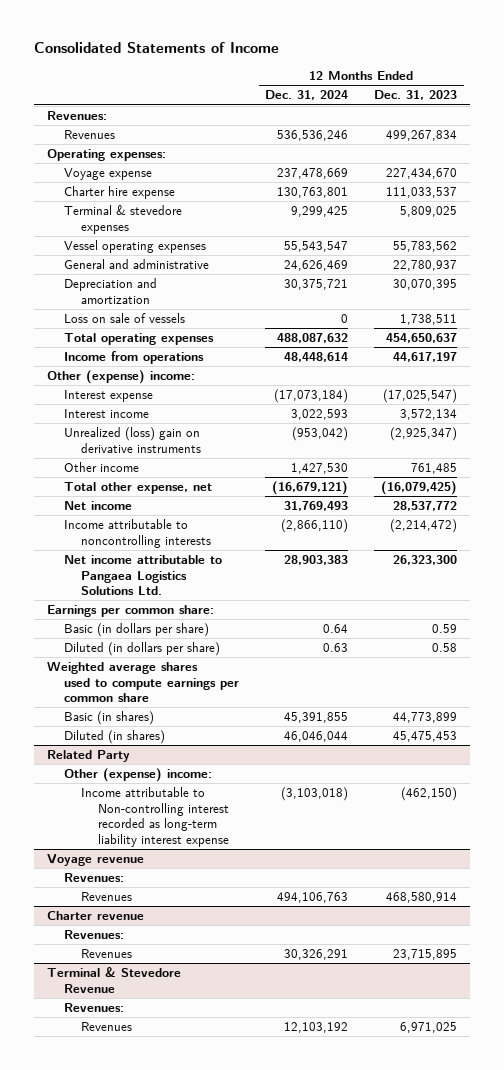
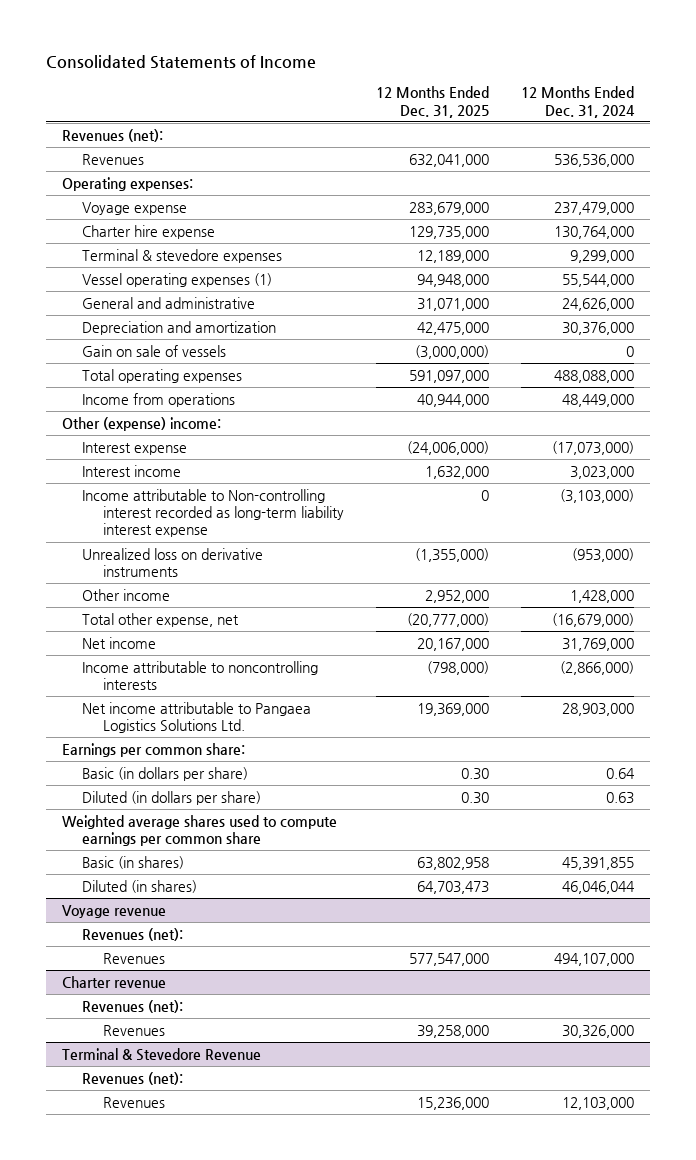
- | 12 Months Ended Dec. 31, 2024 | 12 Months Ended Dec. 31, 2023
+ | 12 Months Ended Dec. 31, 2025 | 12 Months Ended Dec. 31, 2024
- Revenues:
- Revenues | 536,536,246 | 499,267,834
+ Revenues (net):
+ Revenues | 632,041,000 | 536,536,000
- Voyage expense | 237,478,669 | 227,434,670
- Charter hire expense | 130,763,801 | 111,033,537
- Terminal & stevedore expenses | 9,299,425 | 5,809,025
- Vessel operating expenses | 55,543,547 | 55,783,562
- General and administrative | 24,626,469 | 22,780,937
- Depreciation and amortization | 30,375,721 | 30,070,395
- Loss on sale of vessels | 0 | 1,738,511
- Total operating expenses | 488,087,632 | 454,650,637
- Income from operations | 48,448,614 | 44,617,197
+ Voyage expense | 283,679,000 | 237,479,000
+ Charter hire expense | 129,735,000 | 130,764,000
+ Terminal & stevedore expenses | 12,189,000 | 9,299,000
+ Vessel operating expenses (1) | 94,948,000 | 55,544,000
+ General and administrative | 31,071,000 | 24,626,000
+ Depreciation and amortization | 42,475,000 | 30,376,000
+ Gain on sale of vessels | (3,000,000) | 0
+ Total operating expenses | 591,097,000 | 488,088,000
+ Income from operations | 40,944,000 | 48,449,000
- Interest expense | (17,073,184) | (17,025,547)
- Interest income | 3,022,593 | 3,572,134
- Unrealized (loss) gain on derivative instruments | (953,042) | (2,925,347)
- Other income | 1,427,530 | 761,485
- Total other expense, net | (16,679,121) | (16,079,425)
- Net income | 31,769,493 | 28,537,772
- Income attributable to noncontrolling interests | (2,866,110) | (2,214,472)
- Net income attributable to Pangaea Logistics Solutions Ltd. | 28,903,383 | 26,323,300
+ Interest expense | (24,006,000) | (17,073,000)
+ Interest income | 1,632,000 | 3,023,000
+ Income attributable to Non-controlling interest recorded as long-term liability interest expense | 0 | (3,103,000)
+ Unrealized loss on derivative instruments | (1,355,000) | (953,000)
+ Other income | 2,952,000 | 1,428,000
+ Total other expense, net | (20,777,000) | (16,679,000)
+ Net income | 20,167,000 | 31,769,000
+ Income attributable to noncontrolling interests | (798,000) | (2,866,000)
+ Net income attributable to Pangaea Logistics Solutions Ltd. | 19,369,000 | 28,903,000
- Related Party
- Other (expense) income:
- Income attributable to Non-controlling interest recorded as long-term liability interest expense | (3,103,018) | (462,150)
@ Voyage revenue
- Revenues:
- Revenues | 494,106,763 | 468,580,914
+ Revenues (net):
+ Revenues | 577,547,000 | 494,107,000
@ Charter revenue
- Revenues:
- Revenues | 30,326,291 | 23,715,895
+ Revenues (net):
+ Revenues | 39,258,000 | 30,326,000
@ Terminal & Stevedore Revenue
- Revenues:
- Revenues | 12,103,192 | 6,971,025
+ Revenues (net):
+ Revenues | 15,236,000 | 12,103,000

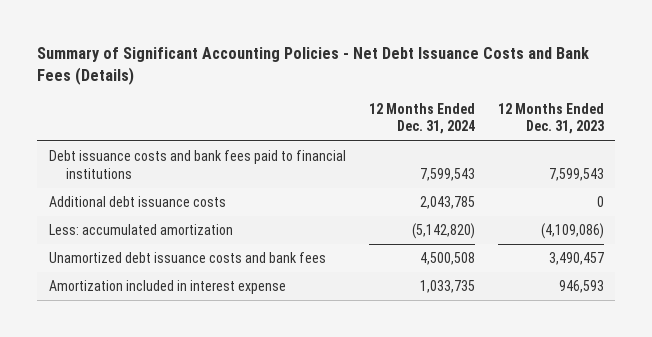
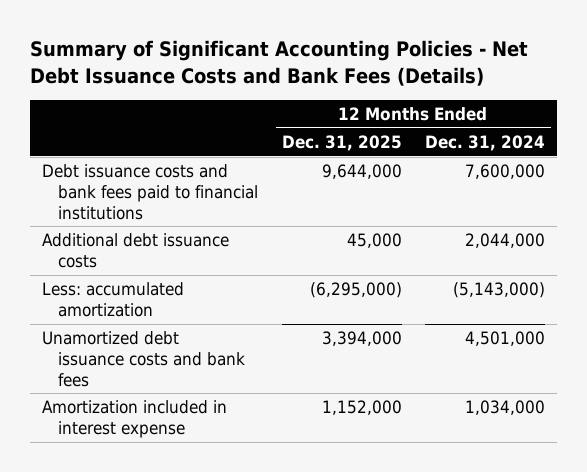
- | 12 Months Ended Dec. 31, 2024 | 12 Months Ended Dec. 31, 2023
+ | 12 Months Ended Dec. 31, 2025 | 12 Months Ended Dec. 31, 2024
- Debt issuance costs and bank fees paid to financial institutions | 7,599,543 | 7,599,543
- Additional debt issuance costs | 2,043,785 | 0
- Less: accumulated amortization | (5,142,820) | (4,109,086)
- Unamortized debt issuance costs and bank fees | 4,500,508 | 3,490,457
- Amortization included in interest expense | 1,033,735 | 946,593
+ Debt issuance costs and bank fees paid to financial institutions | 9,644,000 | 7,600,000
+ Additional debt issuance costs | 45,000 | 2,044,000
+ Less: accumulated amortization | (6,295,000) | (5,143,000)
+ Unamortized debt issuance costs and bank fees | 3,394,000 | 4,501,000
+ Amortization included in interest expense | 1,152,000 | 1,034,000

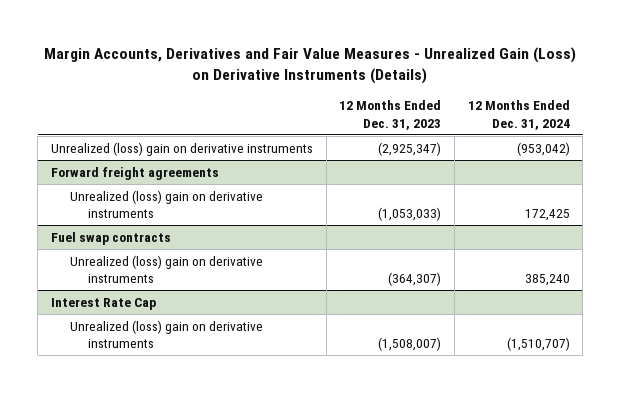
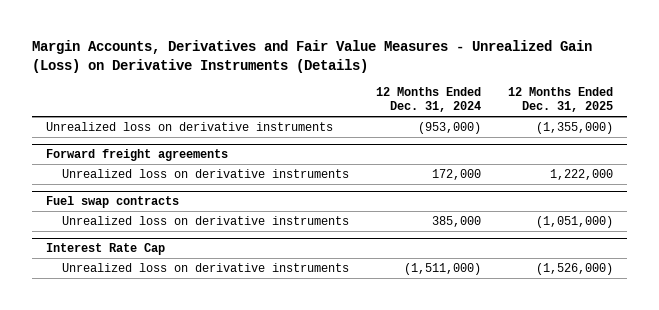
- | 12 Months Ended Dec. 31, 2023 | 12 Months Ended Dec. 31, 2024
+ | 12 Months Ended Dec. 31, 2024 | 12 Months Ended Dec. 31, 2025
- Unrealized (loss) gain on derivative instruments | (2,925,347) | (953,042)
+ Unrealized loss on derivative instruments | (953,000) | (1,355,000)
@ Forward freight agreements
- Unrealized (loss) gain on derivative instruments | (1,053,033) | 172,425
+ Unrealized loss on derivative instruments | 172,000 | 1,222,000
@ Fuel swap contracts
- Unrealized (loss) gain on derivative instruments | (364,307) | 385,240
+ Unrealized loss on derivative instruments | 385,000 | (1,051,000)
@ Interest Rate Cap
- Unrealized (loss) gain on derivative instruments | (1,508,007) | (1,510,707)
+ Unrealized loss on derivative instruments | (1,511,000) | (1,526,000)

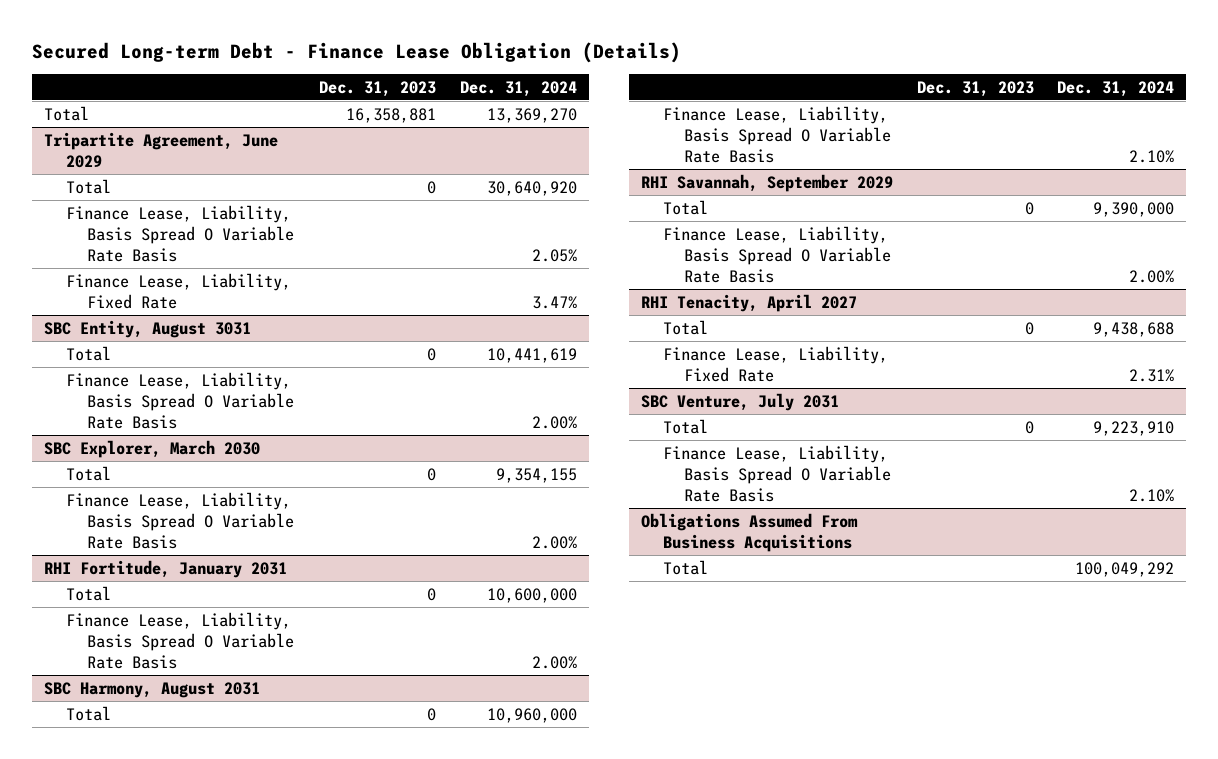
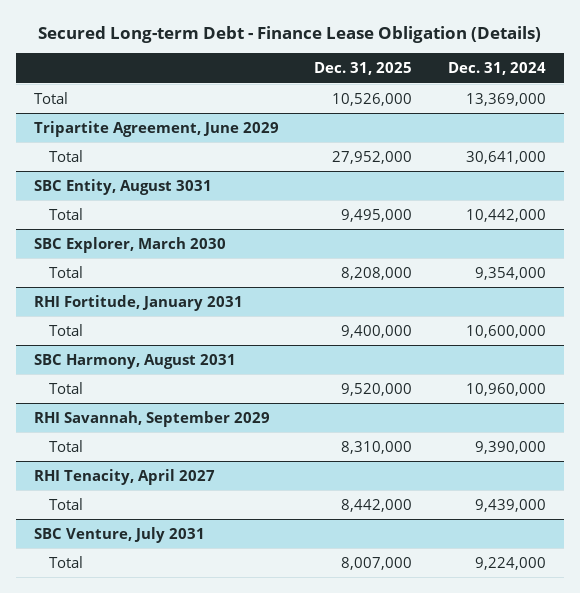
- | Dec. 31, 2023 | Dec. 31, 2024
+ | Dec. 31, 2025 | Dec. 31, 2024
- Total | 16,358,881 | 13,369,270
+ Total | 10,526,000 | 13,369,000
@ Tripartite Agreement, June 2029
- Total | 0 | 30,640,920
- Finance Lease, Liability, Basis Spread O Variable Rate Basis | | 2.05%
- Finance Lease, Liability, Fixed Rate | | 3.47%
+ Total | 27,952,000 | 30,641,000
@ SBC Entity, August 3031
- Total | 0 | 10,441,619
- Finance Lease, Liability, Basis Spread O Variable Rate Basis | | 2.00%
+ Total | 9,495,000 | 10,442,000
@ SBC Explorer, March 2030
- Total | 0 | 9,354,155
- Finance Lease, Liability, Basis Spread O Variable Rate Basis | | 2.00%
+ Total | 8,208,000 | 9,354,000
@ RHI Fortitude, January 2031
- Finance Lease, Liability, Basis Spread O Variable Rate Basis | | 2.00%
@ SBC Harmony, August 2031
- Finance Lease, Liability, Basis Spread O Variable Rate Basis | | 2.10%
@ RHI Savannah, September 2029
- Finance Lease, Liability, Basis Spread O Variable Rate Basis | | 2.00%
@ RHI Tenacity, April 2027
- Total | 0 | 9,438,688
- Finance Lease, Liability, Fixed Rate | | 2.31%
+ Total | 8,442,000 | 9,439,000
@ SBC Venture, July 2031
- Total | 0 | 9,223,910
- Finance Lease, Liability, Basis Spread O Variable Rate Basis | | 2.10%
- Obligations Assumed From Business Acquisitions
- Total | | 100,049,292
@ SBC Venture, July 2031
+ Total | 8,007,000 | 9,224,000

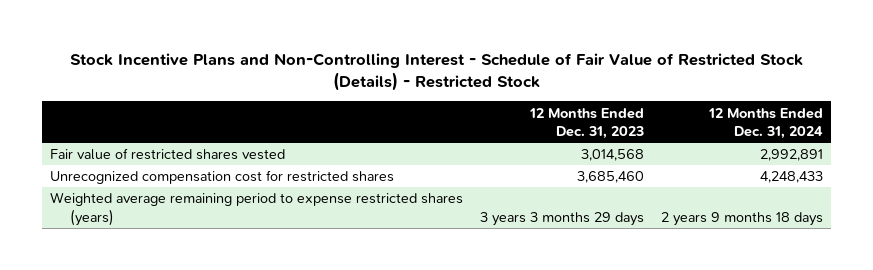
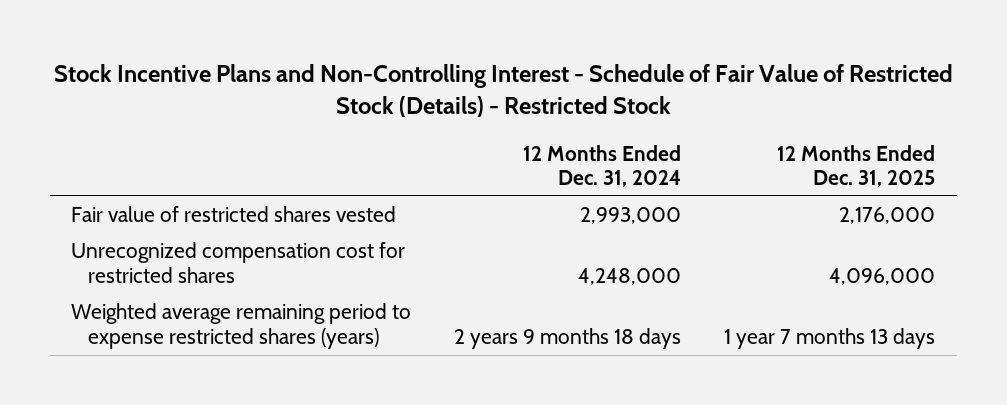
- | 12 Months Ended Dec. 31, 2023 | 12 Months Ended Dec. 31, 2024
+ | 12 Months Ended Dec. 31, 2024 | 12 Months Ended Dec. 31, 2025
- Fair value of restricted shares vested | 3,014,568 | 2,992,891
- Unrecognized compensation cost for restricted shares | 3,685,460 | 4,248,433
+ Fair value of restricted shares vested | 2,993,000 | 2,176,000
+ Unrecognized compensation cost for restricted shares | 4,248,000 | 4,096,000

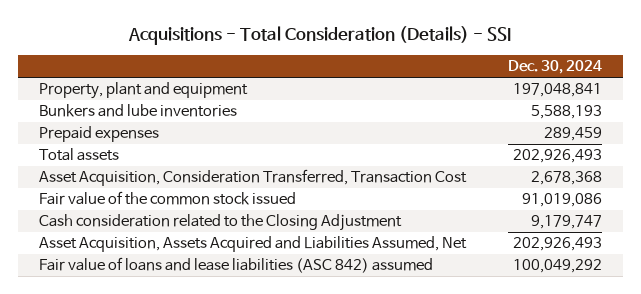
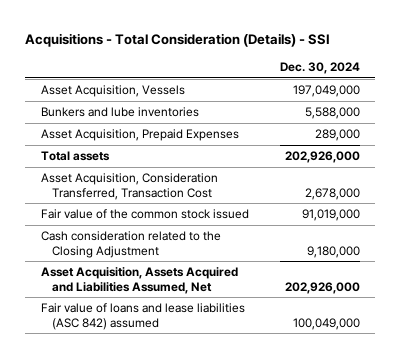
- Property, plant and equipment | 197,048,841
- Bunkers and lube inventories | 5,588,193
- Prepaid expenses | 289,459
- Total assets | 202,926,493
- Asset Acquisition, Consideration Transferred, Transaction Cost | 2,678,368
- Fair value of the common stock issued | 91,019,086
- Cash consideration related to the Closing Adjustment | 9,179,747
- Asset Acquisition, Assets Acquired and Liabilities Assumed, Net | 202,926,493
- Fair value of loans and lease liabilities (ASC 842) assumed | 100,049,292
+ Asset Acquisition, Vessels | 197,049,000
+ Bunkers and lube inventories | 5,588,000
+ Asset Acquisition, Prepaid Expenses | 289,000
+ Total assets | 202,926,000
+ Asset Acquisition, Consideration Transferred, Transaction Cost | 2,678,000
+ Fair value of the common stock issued | 91,019,000
+ Cash consideration related to the Closing Adjustment | 9,180,000
+ Asset Acquisition, Assets Acquired and Liabilities Assumed, Net | 202,926,000
+ Fair value of loans and lease liabilities (ASC 842) assumed | 100,049,000

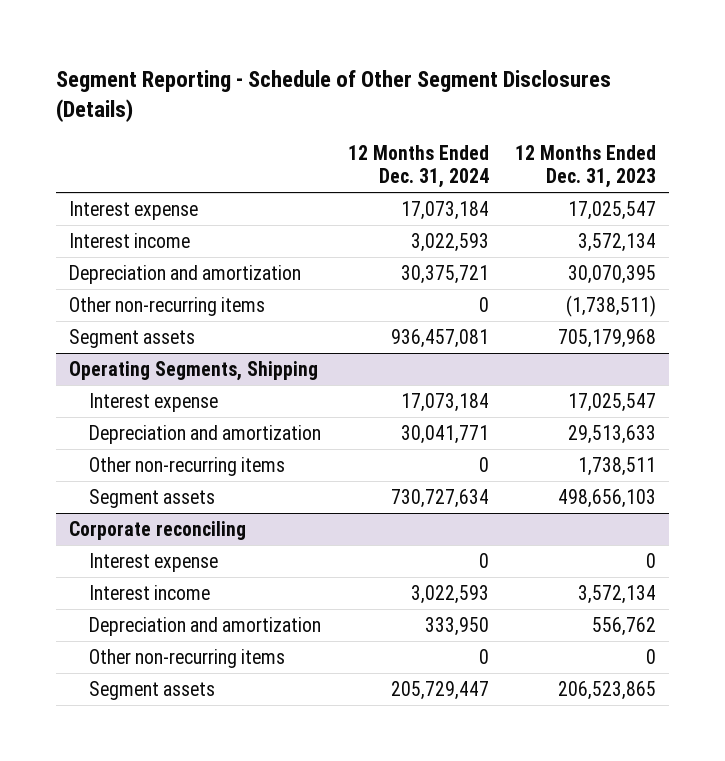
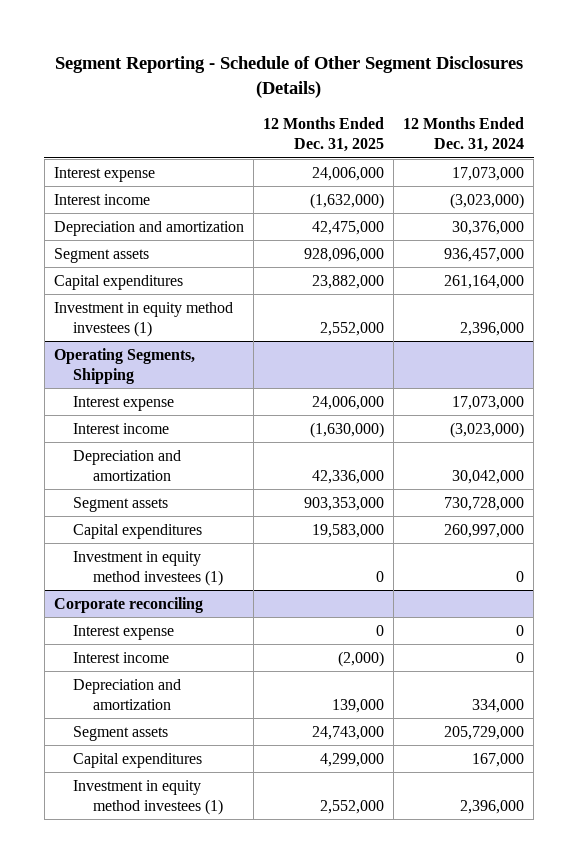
- | 12 Months Ended Dec. 31, 2024 | 12 Months Ended Dec. 31, 2023
+ | 12 Months Ended Dec. 31, 2025 | 12 Months Ended Dec. 31, 2024
- Interest expense | 17,073,184 | 17,025,547
- Interest income | 3,022,593 | 3,572,134
- Depreciation and amortization | 30,375,721 | 30,070,395
- Other non-recurring items | 0 | (1,738,511)
- Segment assets | 936,457,081 | 705,179,968
+ Interest expense | 24,006,000 | 17,073,000
+ Interest income | (1,632,000) | (3,023,000)
+ Depreciation and amortization | 42,475,000 | 30,376,000
+ Segment assets | 928,096,000 | 936,457,000
+ Capital expenditures | 23,882,000 | 261,164,000
+ Investment in equity method investees (1) | 2,552,000 | 2,396,000
@ Operating Segments, Shipping
- Interest expense | 17,073,184 | 17,025,547
- Depreciation and amortization | 30,041,771 | 29,513,633
- Other non-recurring items | 0 | 1,738,511
- Segment assets | 730,727,634 | 498,656,103
+ Interest expense | 24,006,000 | 17,073,000
+ Interest income | (1,630,000) | (3,023,000)
+ Depreciation and amortization | 42,336,000 | 30,042,000
+ Segment assets | 903,353,000 | 730,728,000
+ Capital expenditures | 19,583,000 | 260,997,000
+ Investment in equity method investees (1) | 0 | 0
@ Corporate reconciling
- Interest income | 3,022,593 | 3,572,134
- Depreciation and amortization | 333,950 | 556,762
- Other non-recurring items | 0 | 0
- Segment assets | 205,729,447 | 206,523,865
+ Interest income | (2,000) | 0
+ Depreciation and amortization | 139,000 | 334,000
+ Segment assets | 24,743,000 | 205,729,000
+ Capital expenditures | 4,299,000 | 167,000
+ Investment in equity method investees (1) | 2,552,000 | 2,396,000

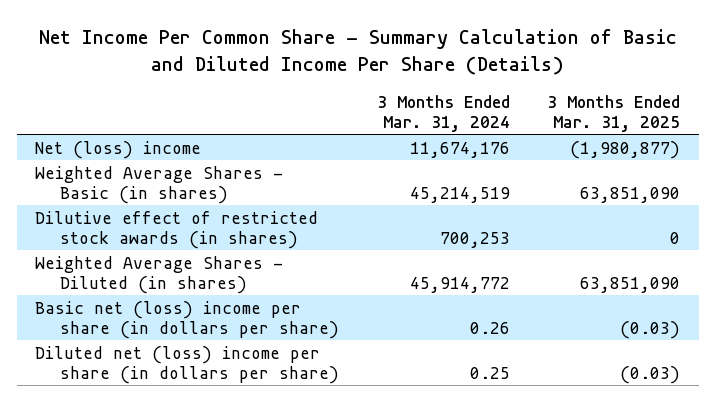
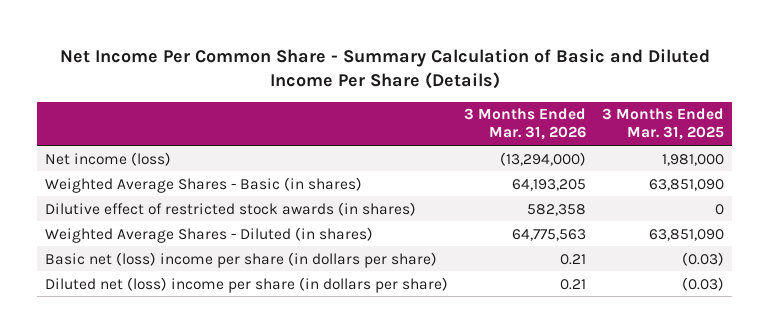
- | 3 Months Ended Mar. 31, 2024 | 3 Months Ended Mar. 31, 2025
+ | 3 Months Ended Mar. 31, 2026 | 3 Months Ended Mar. 31, 2025
- Net (loss) income | 11,674,176 | (1,980,877)
+ Net income (loss) | (13,294,000) | 1,981,000

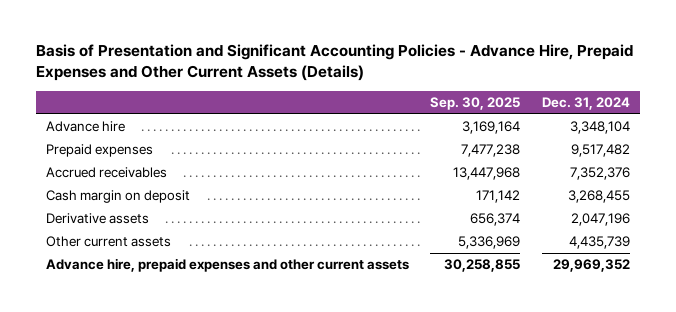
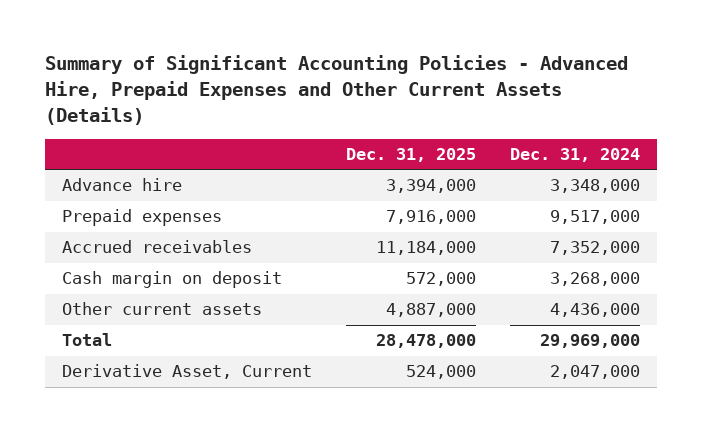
- Basis of Presentation and Significant Accounting Policies - Advance Hire, Prepaid Expenses and Other Current Assets (Details)
+ Summary of Significant Accounting Policies - Advanced Hire, Prepaid Expenses and Other Current Assets (Details)
- | Sep. 30, 2025 | Dec. 31, 2024
+ | Dec. 31, 2025 | Dec. 31, 2024
- Advance hire | 3,169,164 | 3,348,104
- Prepaid expenses | 7,477,238 | 9,517,482
- Accrued receivables | 13,447,968 | 7,352,376
- Cash margin on deposit | 171,142 | 3,268,455
- Derivative assets | 656,374 | 2,047,196
- Other current assets | 5,336,969 | 4,435,739
- Advance hire, prepaid expenses and other current assets | 30,258,855 | 29,969,352
+ Advance hire | 3,394,000 | 3,348,000
+ Prepaid expenses | 7,916,000 | 9,517,000
+ Accrued receivables | 11,184,000 | 7,352,000
+ Cash margin on deposit | 572,000 | 3,268,000
+ Other current assets | 4,887,000 | 4,436,000
+ Total | 28,478,000 | 29,969,000
+ Derivative Asset, Current | 524,000 | 2,047,000

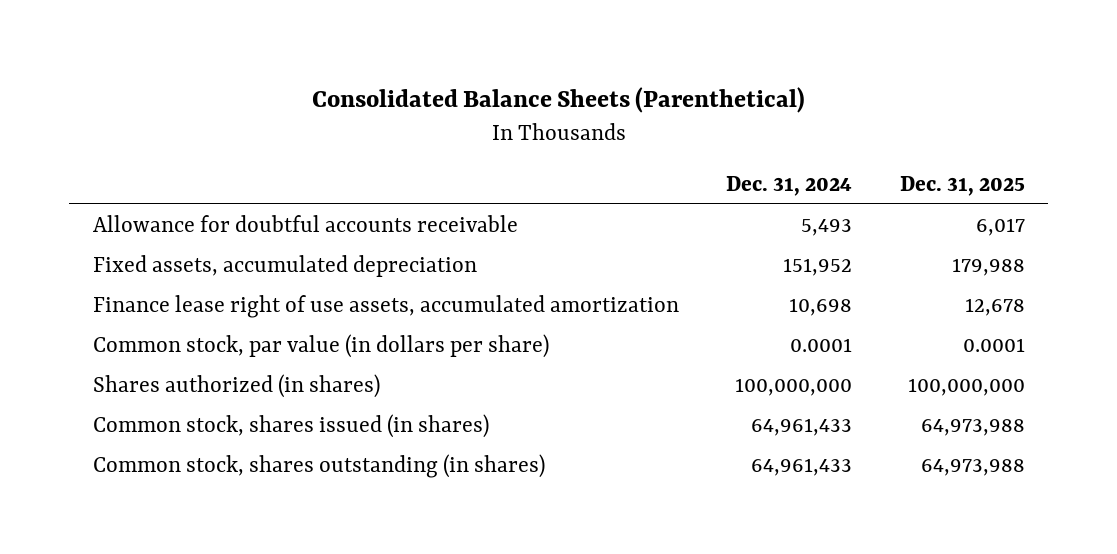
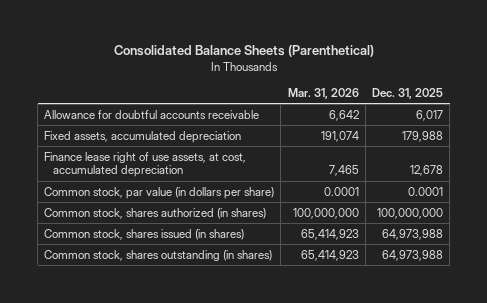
- | Dec. 31, 2024 | Dec. 31, 2025
+ | Mar. 31, 2026 | Dec. 31, 2025
- Finance lease right of use assets, accumulated amortization | 10,698 | 12,678
+ Finance lease right of use assets, at cost, accumulated depreciation | 7,465 | 12,678
- Shares authorized (in shares) | 100,000,000 | 100,000,000
+ Common stock, shares authorized (in shares) | 100,000,000 | 100,000,000

